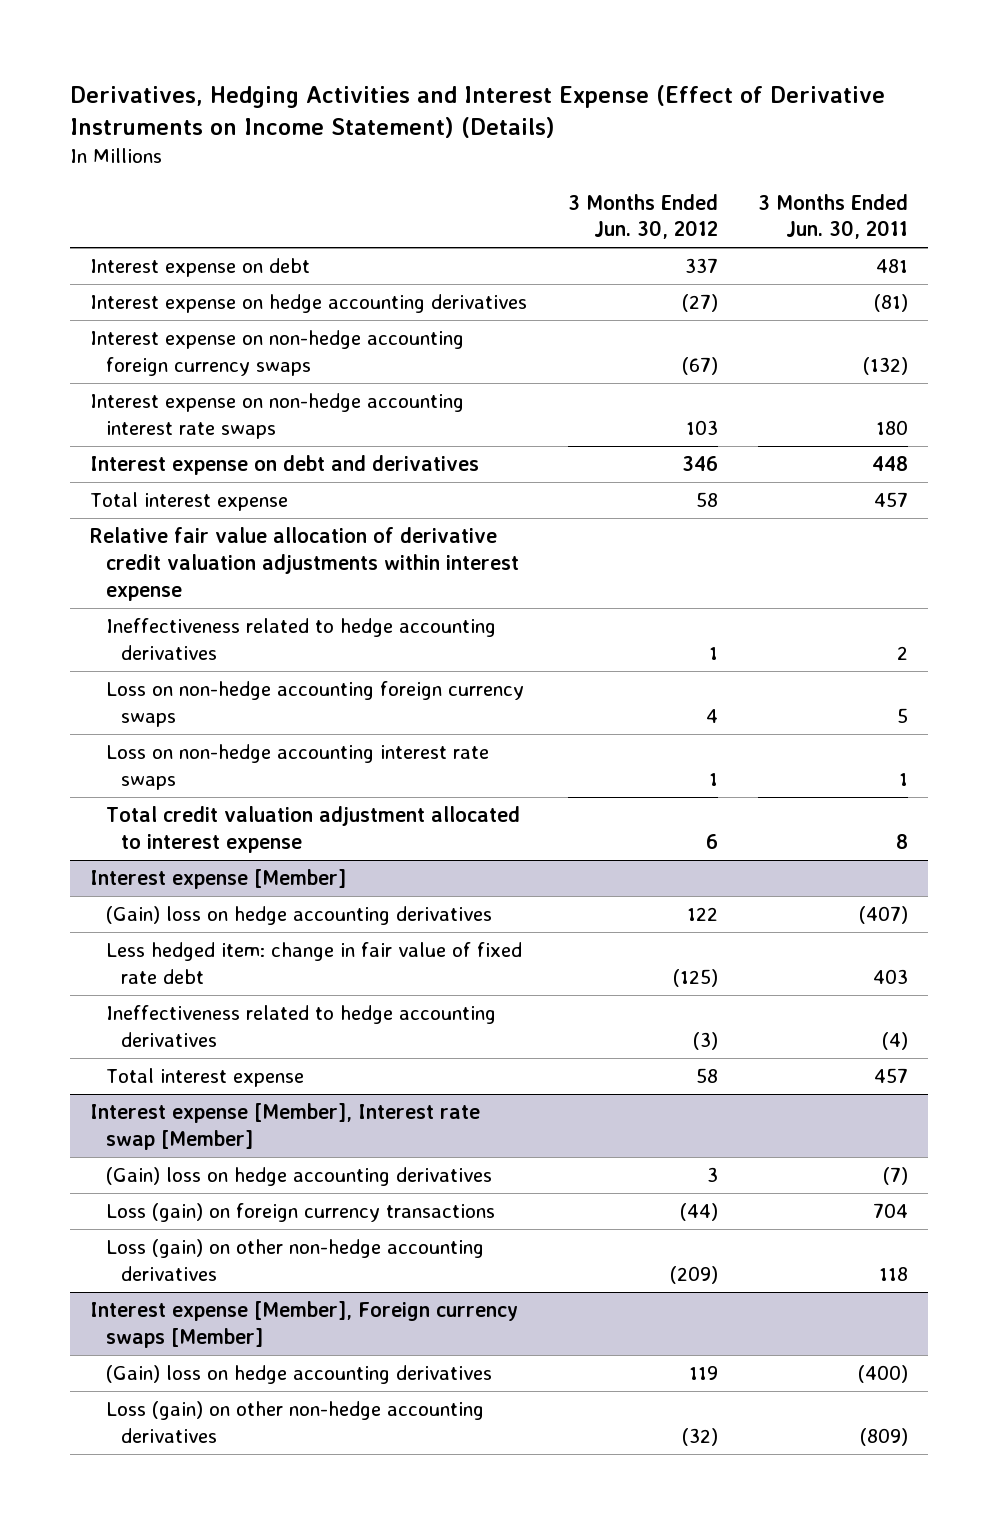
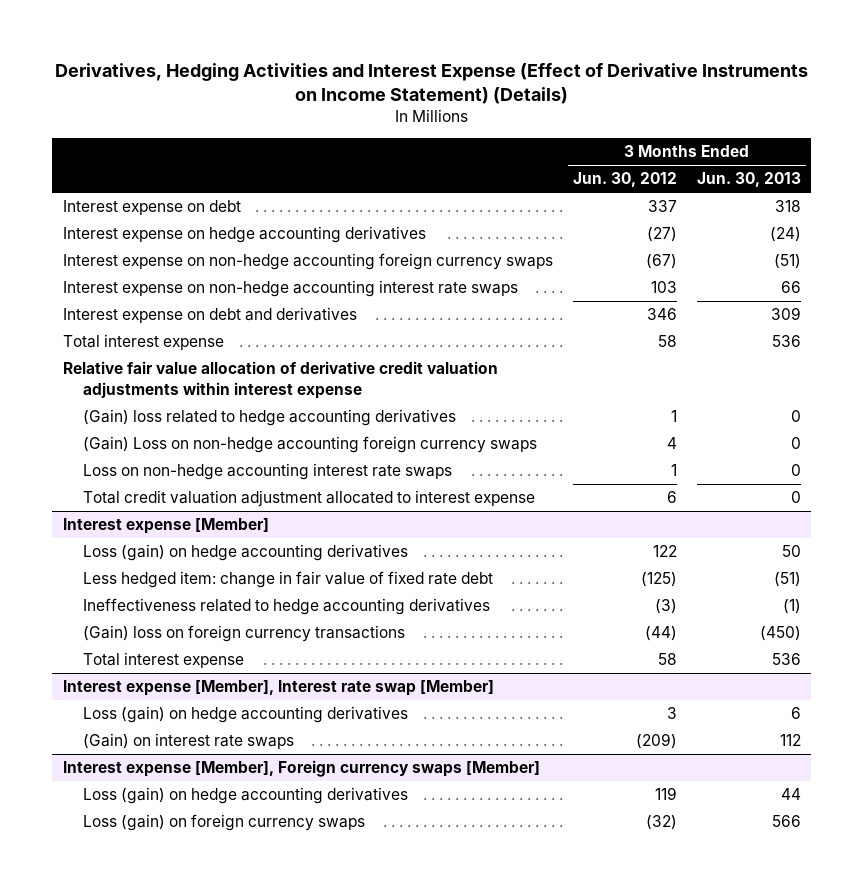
- | 3 Months Ended Jun. 30, 2012 | 3 Months Ended Jun. 30, 2011
+ | 3 Months Ended Jun. 30, 2012 | 3 Months Ended Jun. 30, 2013
- Ineffectiveness related to hedge accounting derivatives | 1 | 2
- Loss on non-hedge accounting foreign currency swaps | 4 | 5
+ (Gain) loss related to hedge accounting derivatives | 1 | 0
+ (Gain) Loss on non-hedge accounting foreign currency swaps | 4 | 0
@ Interest expense [Member]
- (Gain) loss on hedge accounting derivatives | 122 | (407)
+ Loss (gain) on hedge accounting derivatives | 122 | 50
+ (Gain) loss on foreign currency transactions | (44) | (450)
@ Interest expense [Member], Interest rate swap [Member]
- (Gain) loss on hedge accounting derivatives | 3 | (7)
- Loss (gain) on foreign currency transactions | (44) | 704
- Loss (gain) on other non-hedge accounting derivatives | (209) | 118
+ Loss (gain) on hedge accounting derivatives | 3 | 6
+ (Gain) on interest rate swaps | (209) | 112
@ Interest expense [Member], Foreign currency swaps [Member]
- (Gain) loss on hedge accounting derivatives | 119 | (400)
- Loss (gain) on other non-hedge accounting derivatives | (32) | (809)
+ Loss (gain) on hedge accounting derivatives | 119 | 44
+ Loss (gain) on foreign currency swaps | (32) | 566

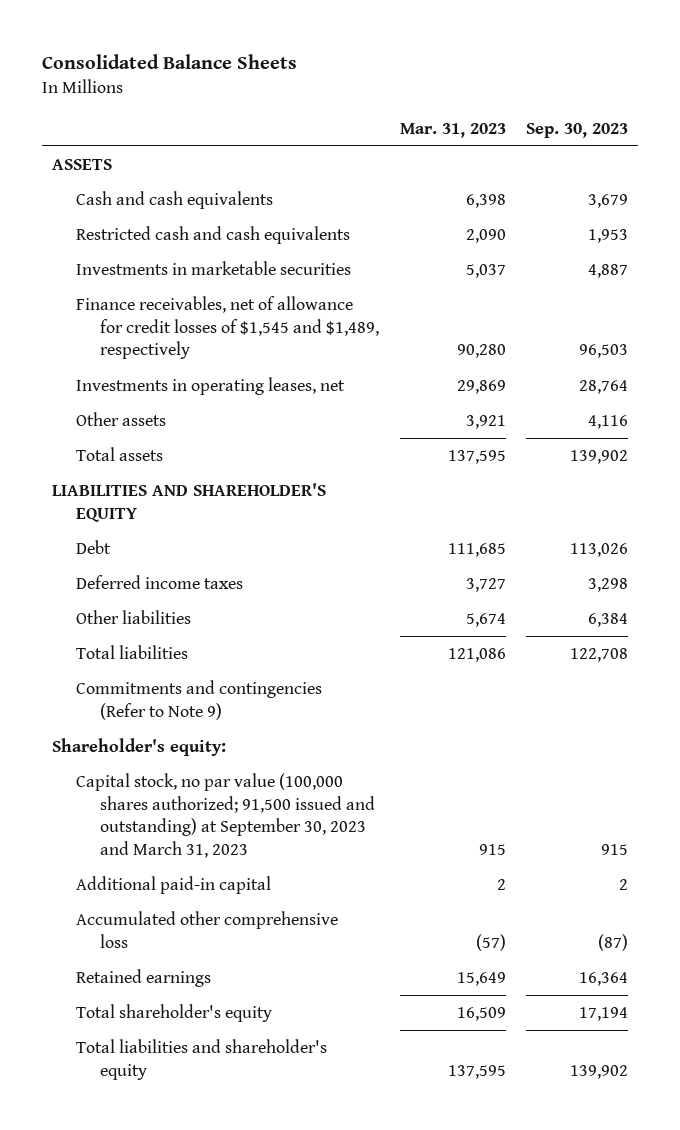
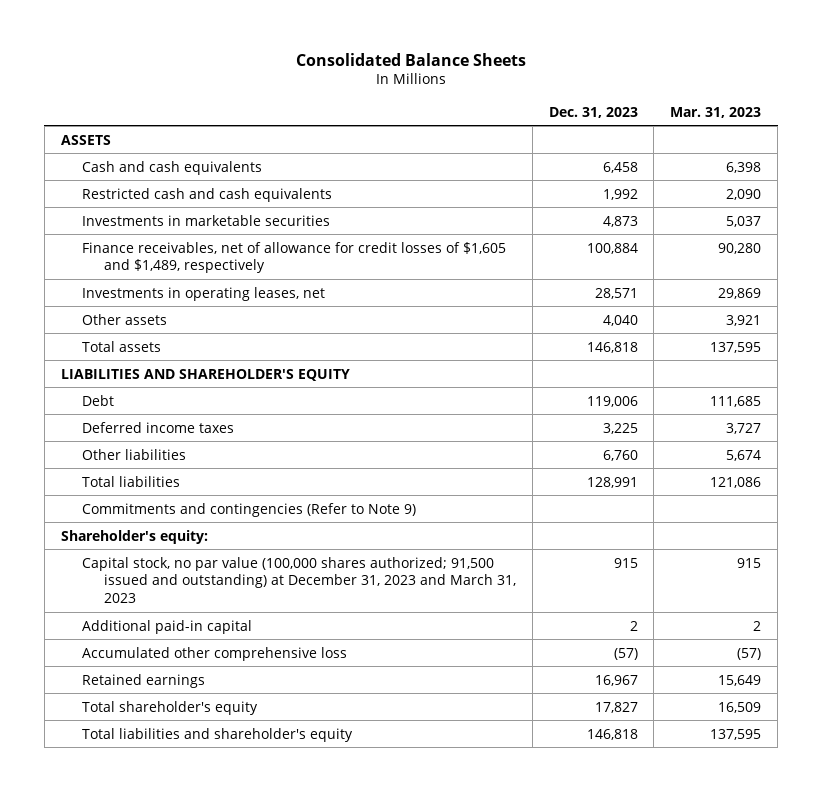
- | Mar. 31, 2023 | Sep. 30, 2023
+ | Dec. 31, 2023 | Mar. 31, 2023
- Finance receivables, net of allowance for credit losses of $1,545 and $1,489, respectively | 90,280 | 96,503
+ Finance receivables, net of allowance for credit losses of $1,605 and $1,489, respectively | 100,884 | 90,280
- Capital stock, no par value (100,000 shares authorized; 91,500 issued and outstanding) at September 30, 2023 and March 31, 2023 | 915 | 915
+ Capital stock, no par value (100,000 shares authorized; 91,500 issued and outstanding) at December 31, 2023 and March 31, 2023 | 915 | 915

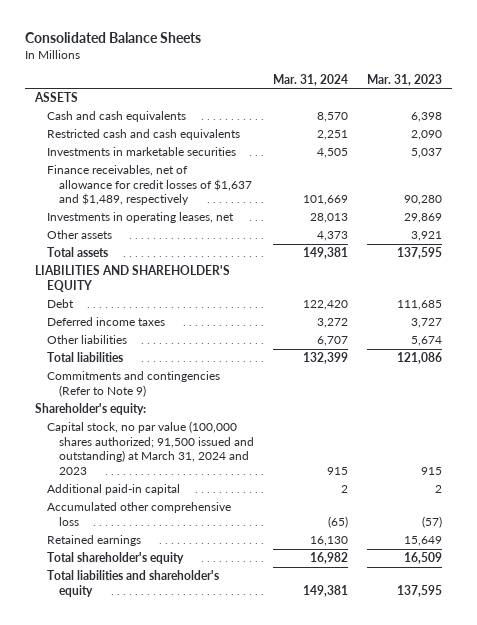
- | Dec. 31, 2023 | Mar. 31, 2023
+ | Mar. 31, 2024 | Mar. 31, 2023
- Finance receivables, net of allowance for credit losses of $1,605 and $1,489, respectively | 100,884 | 90,280
+ Finance receivables, net of allowance for credit losses of $1,637 and $1,489, respectively | 101,669 | 90,280
- Capital stock, no par value (100,000 shares authorized; 91,500 issued and outstanding) at December 31, 2023 and March 31, 2023 | 915 | 915
+ Capital stock, no par value (100,000 shares authorized; 91,500 issued and outstanding) at March 31, 2024 and 2023 | 915 | 915

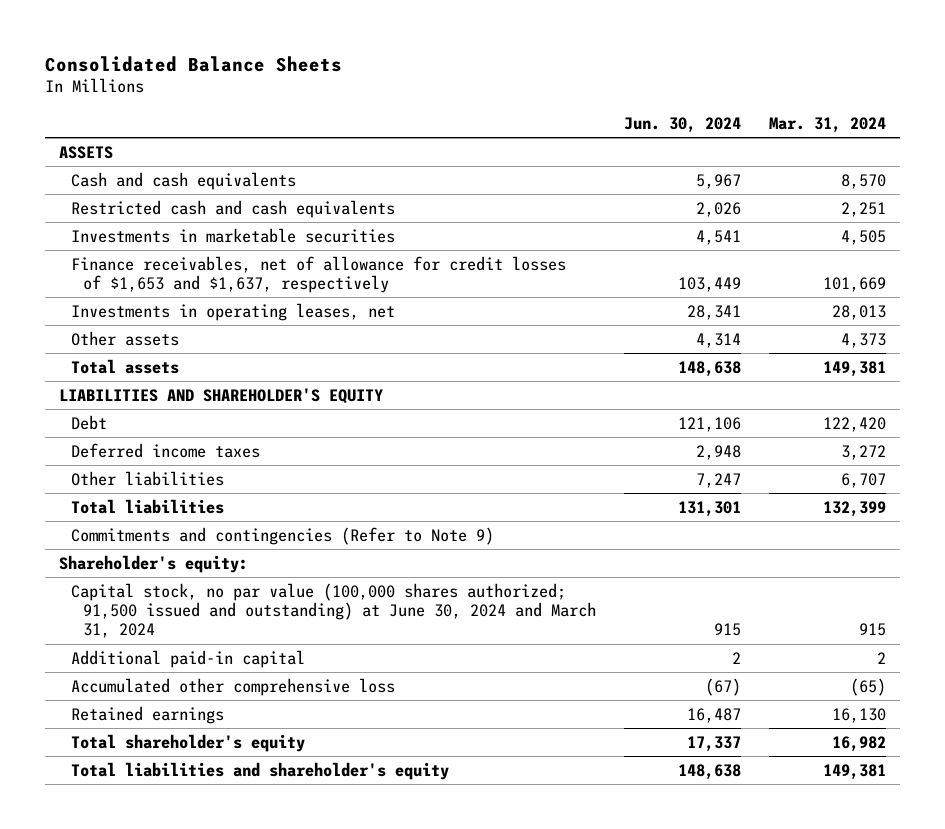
- | Mar. 31, 2024 | Mar. 31, 2023
+ | Jun. 30, 2024 | Mar. 31, 2024
- Finance receivables, net of allowance for credit losses of $1,637 and $1,489, respectively | 101,669 | 90,280
+ Finance receivables, net of allowance for credit losses of $1,653 and $1,637, respectively | 103,449 | 101,669
- Capital stock, no par value (100,000 shares authorized; 91,500 issued and outstanding) at March 31, 2024 and 2023 | 915 | 915
+ Capital stock, no par value (100,000 shares authorized; 91,500 issued and outstanding) at June 30, 2024 and March 31, 2024 | 915 | 915

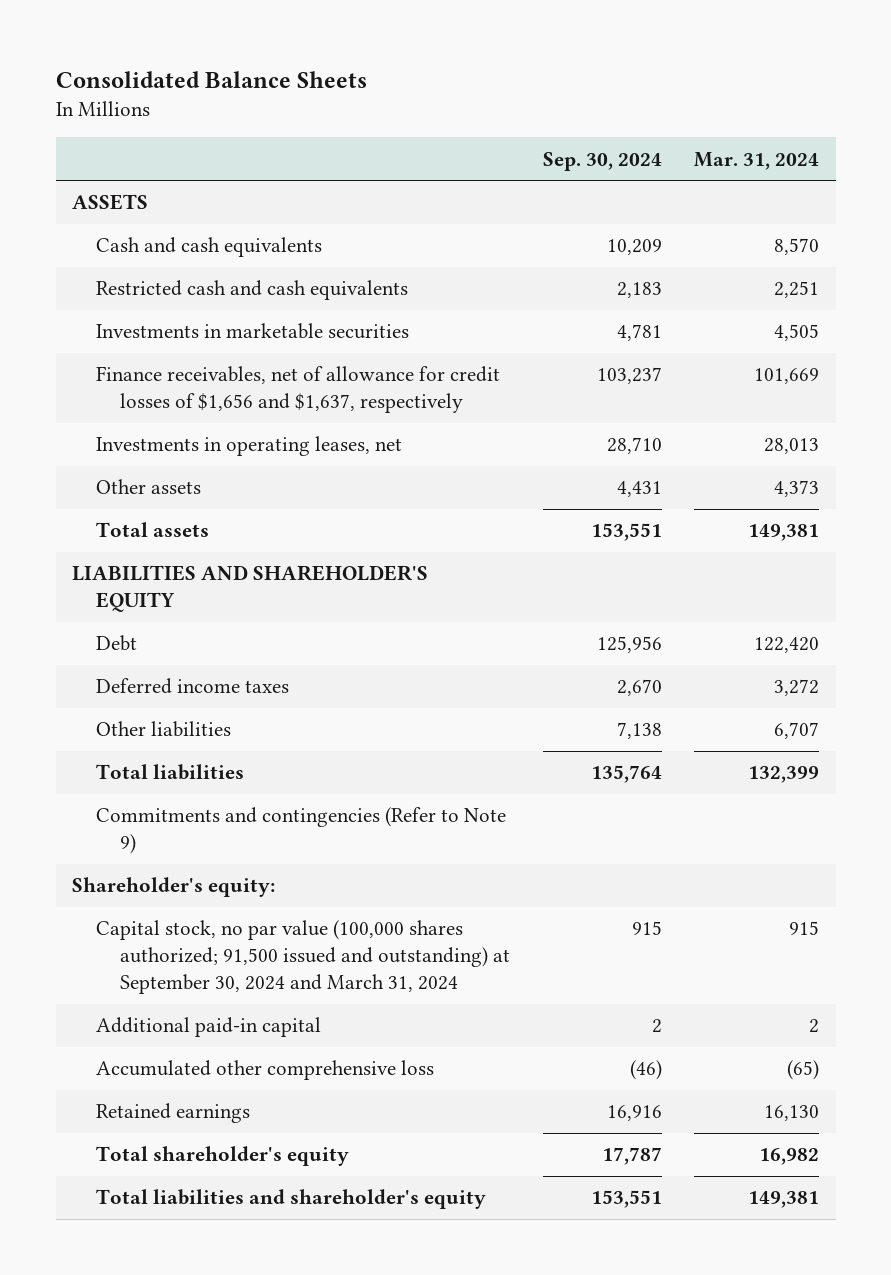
- | Jun. 30, 2024 | Mar. 31, 2024
+ | Sep. 30, 2024 | Mar. 31, 2024
- Finance receivables, net of allowance for credit losses of $1,653 and $1,637, respectively | 103,449 | 101,669
+ Finance receivables, net of allowance for credit losses of $1,656 and $1,637, respectively | 103,237 | 101,669
- Capital stock, no par value (100,000 shares authorized; 91,500 issued and outstanding) at June 30, 2024 and March 31, 2024 | 915 | 915
+ Capital stock, no par value (100,000 shares authorized; 91,500 issued and outstanding) at September 30, 2024 and March 31, 2024 | 915 | 915

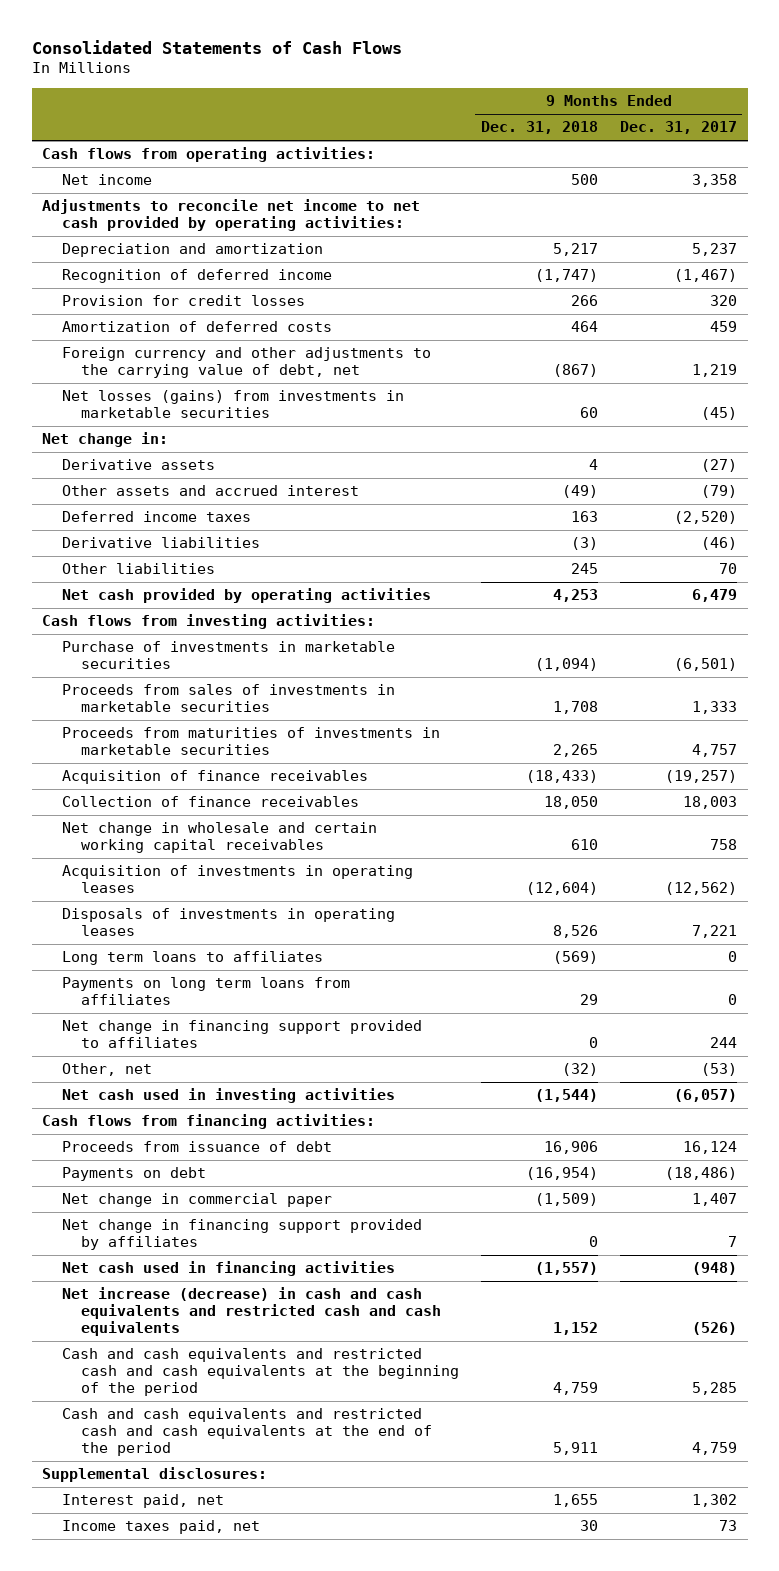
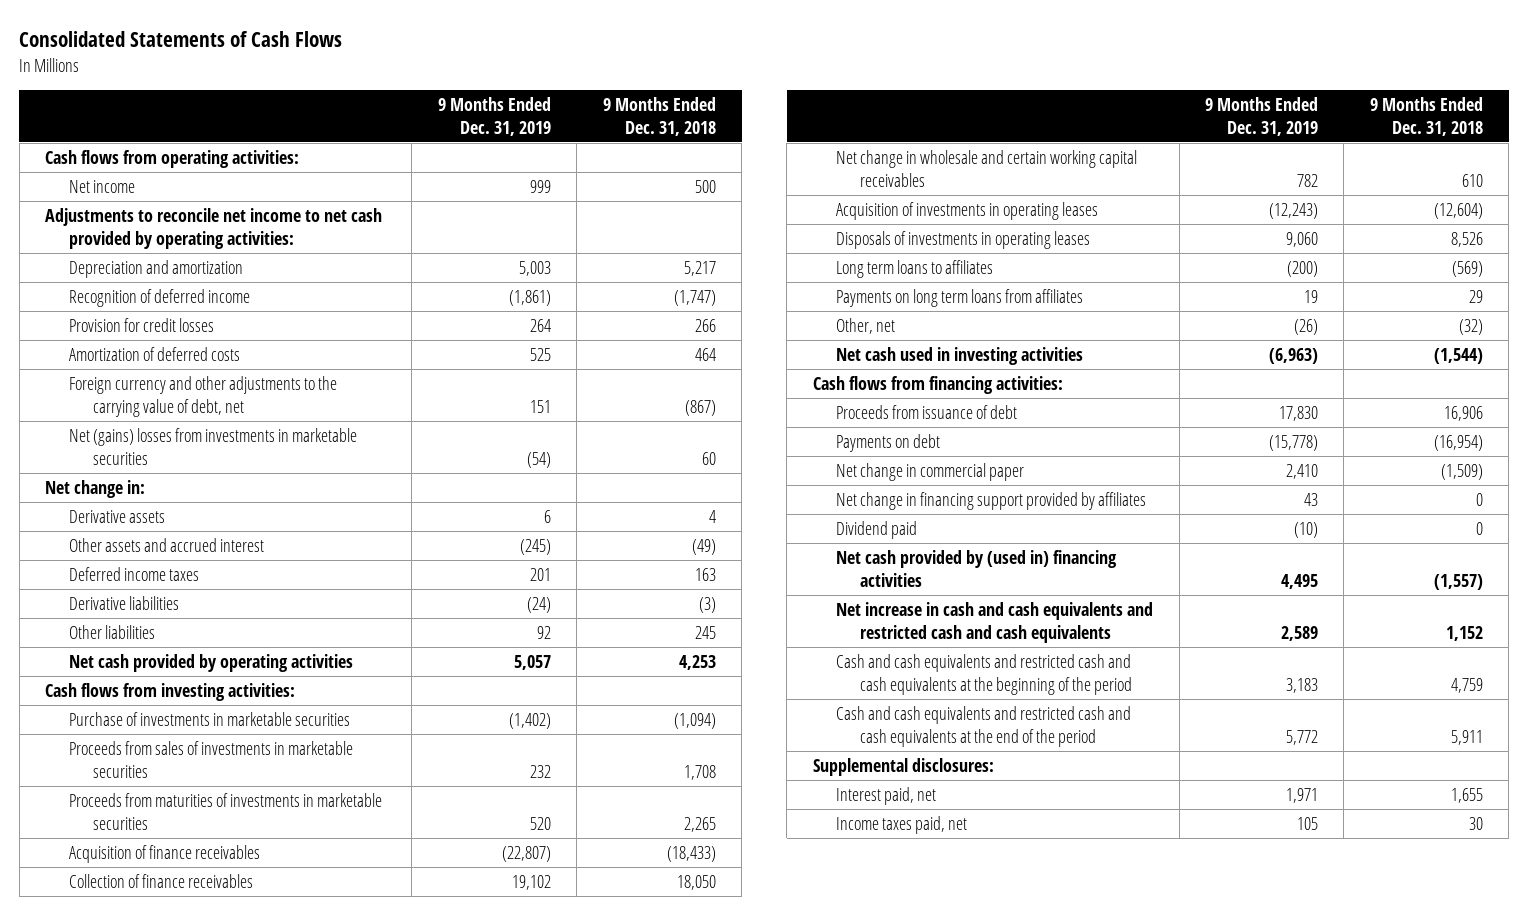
- | 9 Months Ended Dec. 31, 2018 | 9 Months Ended Dec. 31, 2017
+ | 9 Months Ended Dec. 31, 2019 | 9 Months Ended Dec. 31, 2018
- Net losses (gains) from investments in marketable securities | 60 | (45)
+ Net (gains) losses from investments in marketable securities | (54) | 60
- Net change in financing support provided to affiliates | 0 | 244
- Net cash used in financing activities | (1,557) | (948)
- Net increase (decrease) in cash and cash equivalents and restricted cash and cash equivalents | 1,152 | (526)
+ Dividend paid | (10) | 0
+ Net cash provided by (used in) financing activities | 4,495 | (1,557)
+ Net increase in cash and cash equivalents and restricted cash and cash equivalents | 2,589 | 1,152

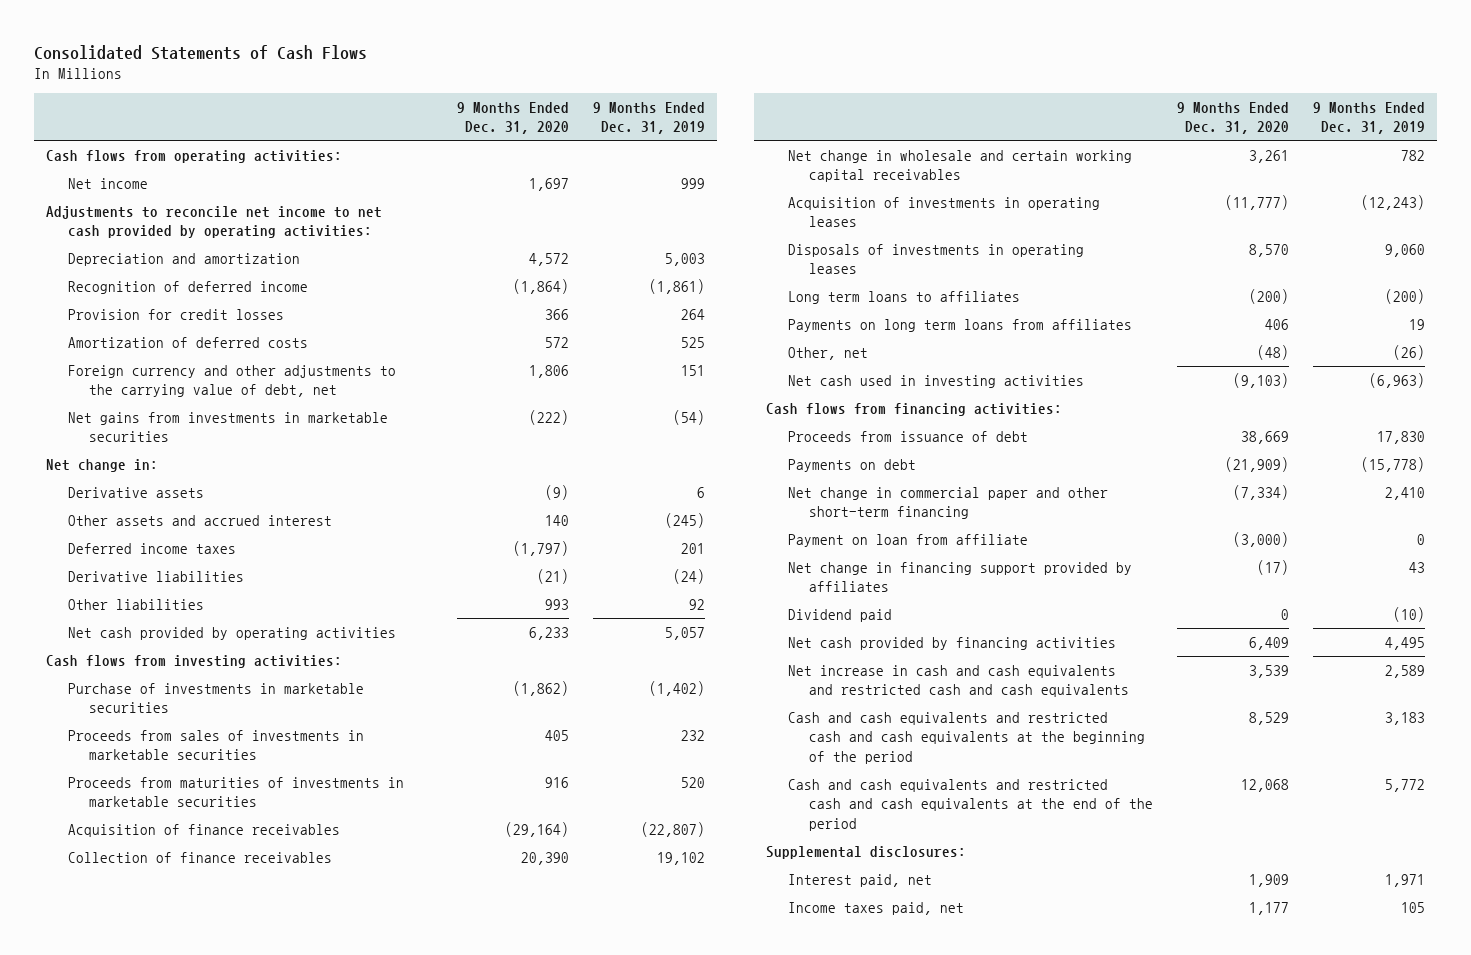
- | 9 Months Ended Dec. 31, 2019 | 9 Months Ended Dec. 31, 2018
+ | 9 Months Ended Dec. 31, 2020 | 9 Months Ended Dec. 31, 2019
- Net (gains) losses from investments in marketable securities | (54) | 60
+ Net gains from investments in marketable securities | (222) | (54)
- Net change in commercial paper | 2,410 | (1,509)
+ Net change in commercial paper and other short-term financing | (7,334) | 2,410
+ Payment on loan from affiliate | (3,000) | 0
- Net cash provided by (used in) financing activities | 4,495 | (1,557)
+ Net cash provided by financing activities | 6,409 | 4,495

